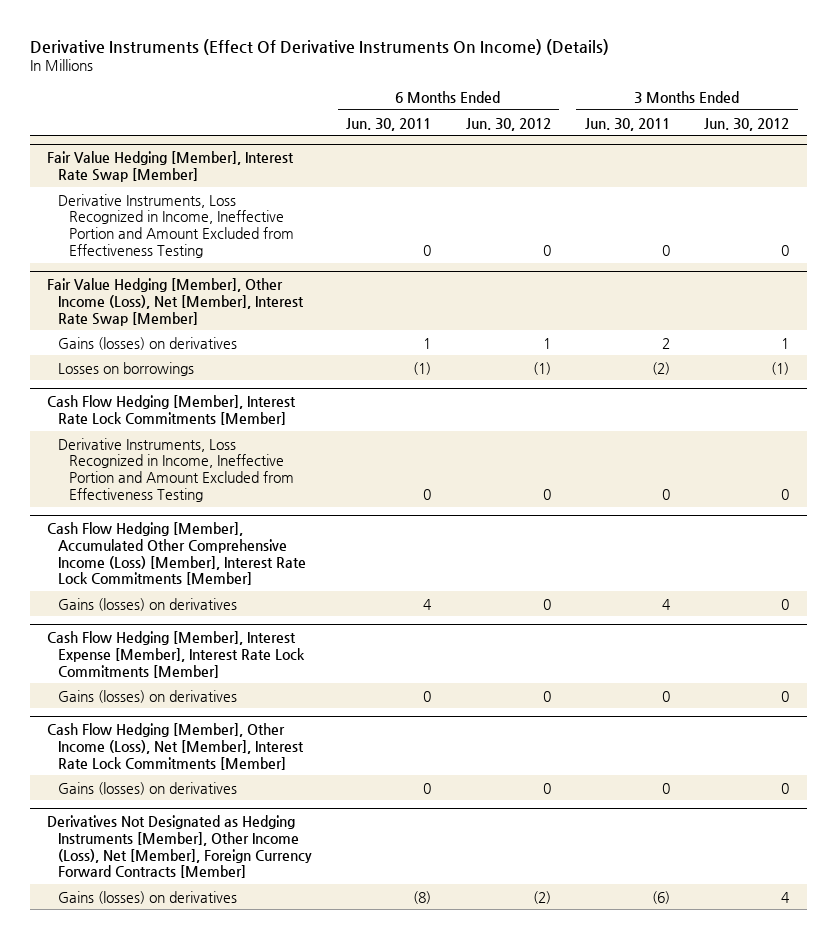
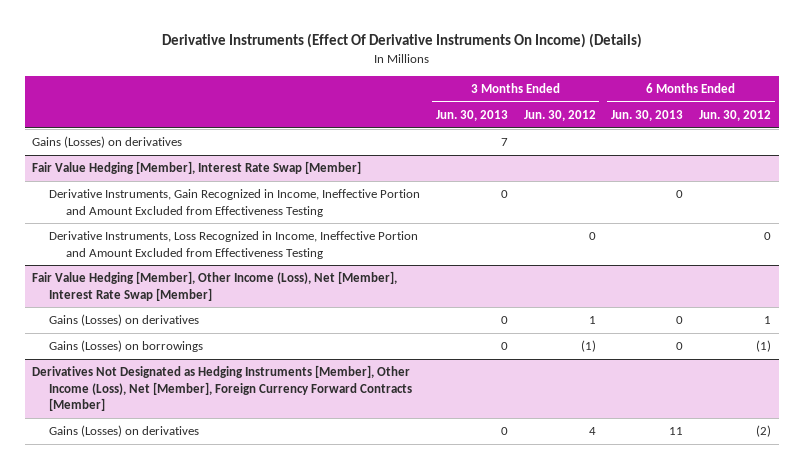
- | 6 Months Ended Jun. 30, 2011 | 6 Months Ended Jun. 30, 2012 | 3 Months Ended Jun. 30, 2011 | 3 Months Ended Jun. 30, 2012
+ | 3 Months Ended Jun. 30, 2013 | 3 Months Ended Jun. 30, 2012 | 6 Months Ended Jun. 30, 2013 | 6 Months Ended Jun. 30, 2012
+ Gains (Losses) on derivatives | 7 | | |
@ Fair Value Hedging [Member], Interest Rate Swap [Member]
+ Derivative Instruments, Gain Recognized in Income, Ineffective Portion and Amount Excluded from Effectiveness Testing | 0 | | 0 |
@ Fair Value Hedging [Member], Other Income (Loss), Net [Member], Interest Rate Swap [Member]
- Gains (losses) on derivatives | 1 | 1 | 2 | 1
- Losses on borrowings | (1) | (1) | (2) | (1)
- Cash Flow Hedging [Member], Interest Rate Lock Commitments [Member]
- Derivative Instruments, Loss Recognized in Income, Ineffective Portion and Amount Excluded from Effectiveness Testing | 0 | 0 | 0 | 0
- Cash Flow Hedging [Member], Accumulated Other Comprehensive Income (Loss) [Member], Interest Rate Lock Commitments [Member]
- Gains (losses) on derivatives | 4 | 0 | 4 | 0
- Cash Flow Hedging [Member], Interest Expense [Member], Interest Rate Lock Commitments [Member]
- Gains (losses) on derivatives | 0 | 0 | 0 | 0
- Cash Flow Hedging [Member], Other Income (Loss), Net [Member], Interest Rate Lock Commitments [Member]
- Gains (losses) on derivatives | 0 | 0 | 0 | 0
@ Fair Value Hedging [Member], Other Income (Loss), Net [Member], Interest Rate Swap [Member]
+ Gains (Losses) on derivatives | 0 | 1 | 0 | 1
+ Gains (Losses) on borrowings | 0 | (1) | 0 | (1)
@ Derivatives Not Designated as Hedging Instruments [Member], Other Income (Loss), Net [Member], Foreign Currency Forward Contracts [Member]
- Gains (losses) on derivatives | (8) | (2) | (6) | 4
+ Gains (Losses) on derivatives | 0 | 4 | 11 | (2)

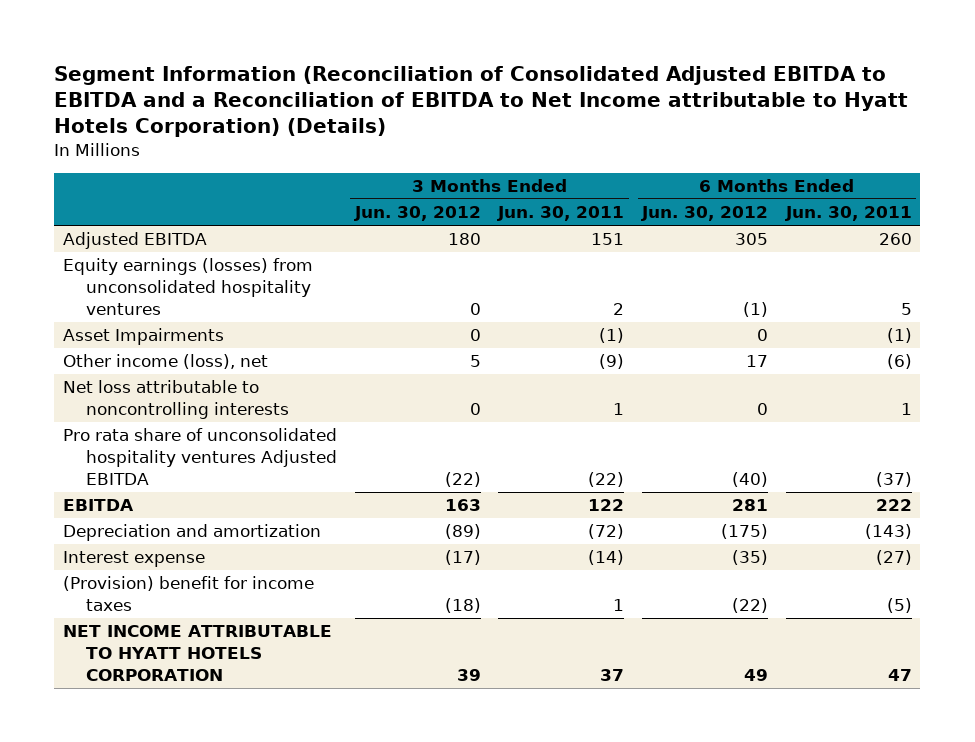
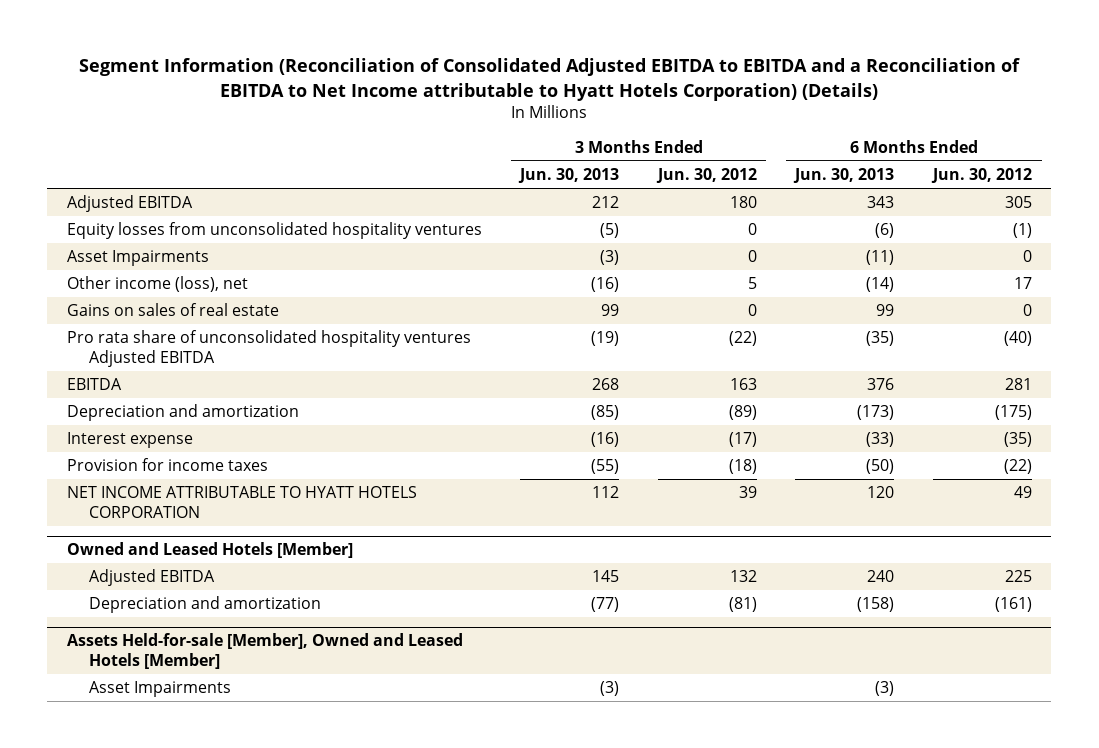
- | 3 Months Ended Jun. 30, 2012 | 3 Months Ended Jun. 30, 2011 | 6 Months Ended Jun. 30, 2012 | 6 Months Ended Jun. 30, 2011
+ | 3 Months Ended Jun. 30, 2013 | 3 Months Ended Jun. 30, 2012 | 6 Months Ended Jun. 30, 2013 | 6 Months Ended Jun. 30, 2012
- Equity earnings (losses) from unconsolidated hospitality ventures | 0 | 2 | (1) | 5
+ Equity losses from unconsolidated hospitality ventures | (5) | 0 | (6) | (1)
- Net loss attributable to noncontrolling interests | 0 | 1 | 0 | 1
+ Gains on sales of real estate | 99 | 0 | 99 | 0
- (Provision) benefit for income taxes | (18) | 1 | (22) | (5)
+ Provision for income taxes | (55) | (18) | (50) | (22)
+ Owned and Leased Hotels [Member]
+ Adjusted EBITDA | 145 | 132 | 240 | 225
+ Depreciation and amortization | (77) | (81) | (158) | (161)
+ Assets Held-for-sale [Member], Owned and Leased Hotels [Member]
+ Asset Impairments | (3) | | (3) |

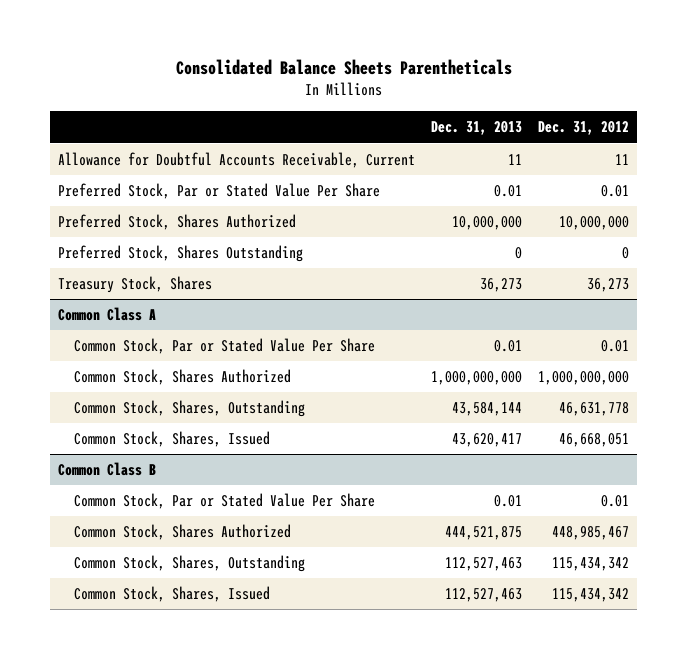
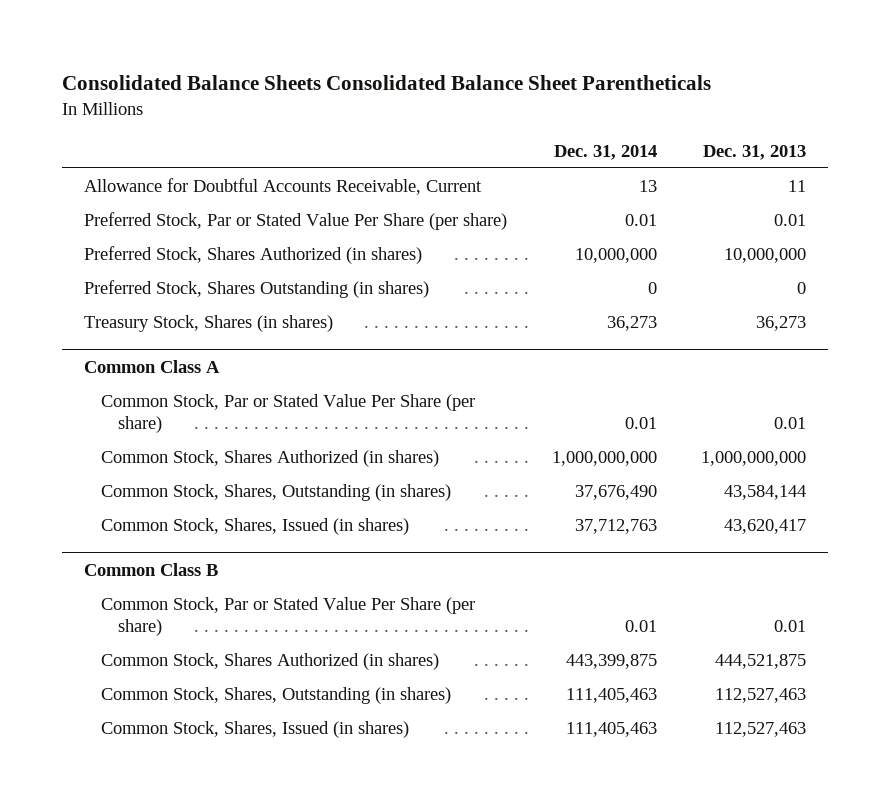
- Consolidated Balance Sheets Parentheticals
+ Consolidated Balance Sheets Consolidated Balance Sheet Parentheticals
- | Dec. 31, 2013 | Dec. 31, 2012
+ | Dec. 31, 2014 | Dec. 31, 2013
- Preferred Stock, Par or Stated Value Per Share | 0.01 | 0.01
- Preferred Stock, Shares Authorized | 10,000,000 | 10,000,000
- Preferred Stock, Shares Outstanding | 0 | 0
- Treasury Stock, Shares | 36,273 | 36,273
+ Preferred Stock, Par or Stated Value Per Share (per share) | 0.01 | 0.01
+ Preferred Stock, Shares Authorized (in shares) | 10,000,000 | 10,000,000
+ Preferred Stock, Shares Outstanding (in shares) | 0 | 0
+ Treasury Stock, Shares (in shares) | 36,273 | 36,273
@ Common Class A
- Common Stock, Par or Stated Value Per Share | 0.01 | 0.01
- Common Stock, Shares Authorized | 1,000,000,000 | 1,000,000,000
- Common Stock, Shares, Outstanding | 43,584,144 | 46,631,778
- Common Stock, Shares, Issued | 43,620,417 | 46,668,051
+ Common Stock, Par or Stated Value Per Share (per share) | 0.01 | 0.01
+ Common Stock, Shares Authorized (in shares) | 1,000,000,000 | 1,000,000,000
+ Common Stock, Shares, Outstanding (in shares) | 37,676,490 | 43,584,144
+ Common Stock, Shares, Issued (in shares) | 37,712,763 | 43,620,417
@ Common Class B
- Common Stock, Par or Stated Value Per Share | 0.01 | 0.01
- Common Stock, Shares Authorized | 444,521,875 | 448,985,467
- Common Stock, Shares, Outstanding | 112,527,463 | 115,434,342
- Common Stock, Shares, Issued | 112,527,463 | 115,434,342
+ Common Stock, Par or Stated Value Per Share (per share) | 0.01 | 0.01
+ Common Stock, Shares Authorized (in shares) | 443,399,875 | 444,521,875
+ Common Stock, Shares, Outstanding (in shares) | 111,405,463 | 112,527,463
+ Common Stock, Shares, Issued (in shares) | 111,405,463 | 112,527,463

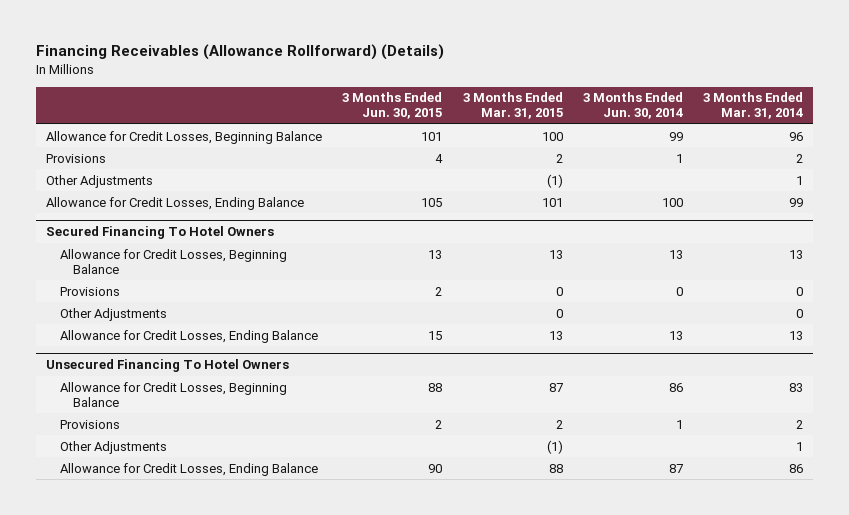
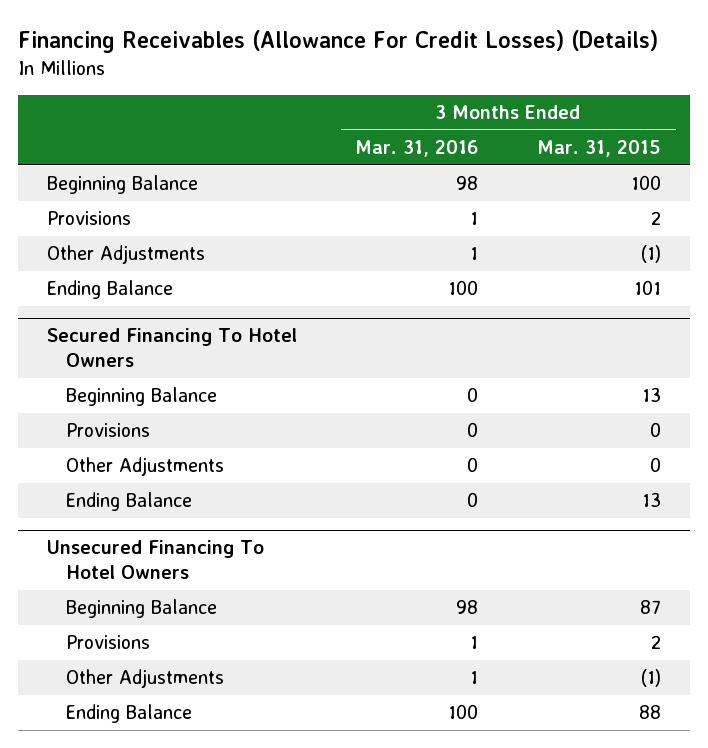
- Financing Receivables (Allowance Rollforward) (Details)
+ Financing Receivables (Allowance For Credit Losses) (Details)
- | 3 Months Ended Jun. 30, 2015 | 3 Months Ended Mar. 31, 2015 | 3 Months Ended Jun. 30, 2014 | 3 Months Ended Mar. 31, 2014
+ | 3 Months Ended Mar. 31, 2016 | 3 Months Ended Mar. 31, 2015
- Allowance for Credit Losses, Beginning Balance | 101 | 100 | 99 | 96
+ Beginning Balance | 98 | 100
- Allowance for Credit Losses, Ending Balance | 105 | 101 | 100 | 99
+ Ending Balance | 100 | 101
@ Secured Financing To Hotel Owners
- Allowance for Credit Losses, Beginning Balance | 13 | 13 | 13 | 13
+ Beginning Balance | 0 | 13
- Allowance for Credit Losses, Ending Balance | 15 | 13 | 13 | 13
+ Ending Balance | 0 | 13
@ Unsecured Financing To Hotel Owners
- Allowance for Credit Losses, Beginning Balance | 88 | 87 | 86 | 83
+ Beginning Balance | 98 | 87
- Allowance for Credit Losses, Ending Balance | 90 | 88 | 87 | 86
+ Ending Balance | 100 | 88

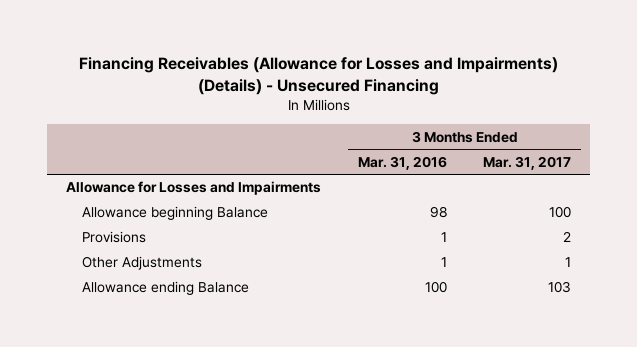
- Financing Receivables (Allowance For Credit Losses) (Details)
+ Financing Receivables (Allowance for Losses and Impairments) (Details) - Unsecured Financing
- | 3 Months Ended Mar. 31, 2016 | 3 Months Ended Mar. 31, 2015
+ | 3 Months Ended Mar. 31, 2016 | 3 Months Ended Mar. 31, 2017
- Beginning Balance | 98 | 100
- Provisions | 1 | 2
- Other Adjustments | 1 | (1)
- Ending Balance | 100 | 101
- Secured Financing To Hotel Owners
- Beginning Balance | 0 | 13
- Provisions | 0 | 0
- Other Adjustments | 0 | 0
- Ending Balance | 0 | 13
- Unsecured Financing To Hotel Owners
- Beginning Balance | 98 | 87
+ Allowance for Losses and Impairments
+ Allowance beginning Balance | 98 | 100
- Ending Balance | 100 | 88
+ Allowance ending Balance | 100 | 103

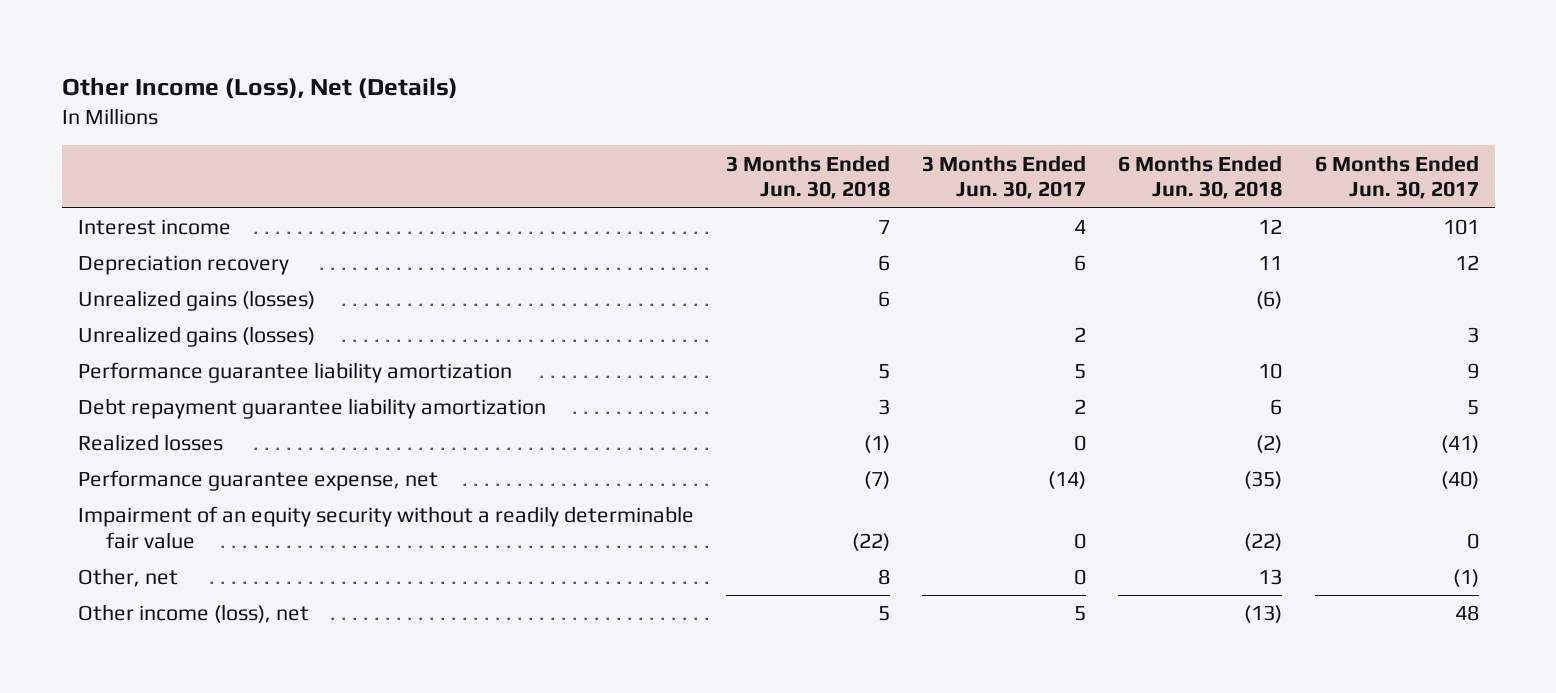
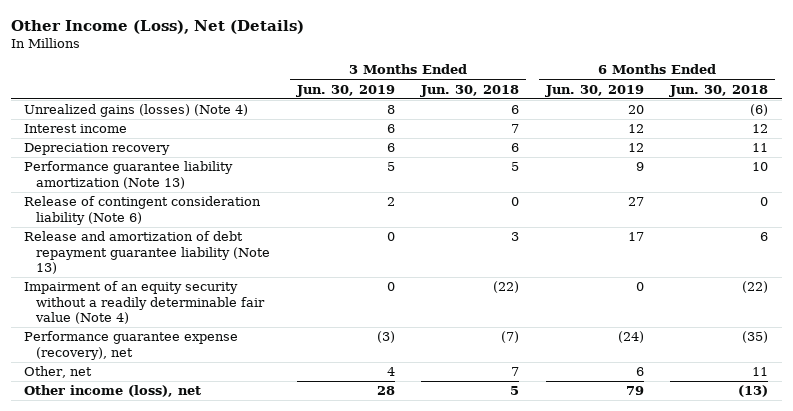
- | 3 Months Ended Jun. 30, 2018 | 3 Months Ended Jun. 30, 2017 | 6 Months Ended Jun. 30, 2018 | 6 Months Ended Jun. 30, 2017
+ | 3 Months Ended Jun. 30, 2019 | 3 Months Ended Jun. 30, 2018 | 6 Months Ended Jun. 30, 2019 | 6 Months Ended Jun. 30, 2018
+ Unrealized gains (losses) (Note 4) | 8 | 6 | 20 | (6)
- Unrealized gains (losses) | 6 | | (6) |
- Unrealized gains (losses) | | 2 | | 3
- Performance guarantee liability amortization | 5 | 5 | 10 | 9
- Debt repayment guarantee liability amortization | 3 | 2 | 6 | 5
- Realized losses | (1) | 0 | (2) | (41)
- Performance guarantee expense, net | (7) | (14) | (35) | (40)
- Impairment of an equity security without a readily determinable fair value | (22) | 0 | (22) | 0
- Other, net | 8 | 0 | 13 | (1)
+ Performance guarantee liability amortization (Note 13) | 5 | 5 | 9 | 10
+ Release of contingent consideration liability (Note 6) | 2 | 0 | 27 | 0
+ Release and amortization of debt repayment guarantee liability (Note 13) | 0 | 3 | 17 | 6
+ Impairment of an equity security without a readily determinable fair value (Note 4) | 0 | (22) | 0 | (22)
+ Performance guarantee expense (recovery), net | (3) | (7) | (24) | (35)
+ Other, net | 4 | 7 | 6 | 11

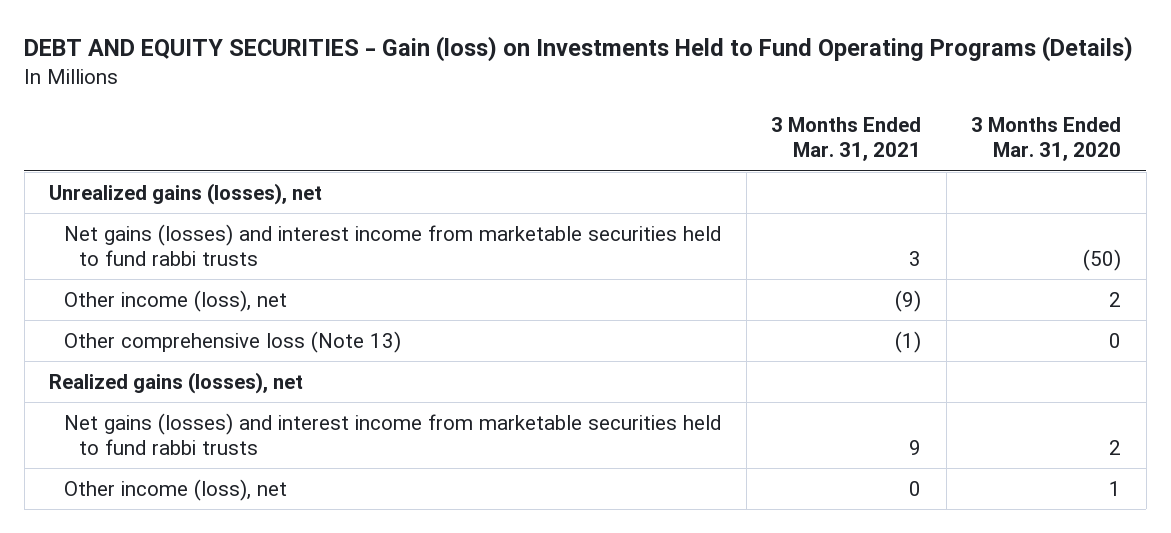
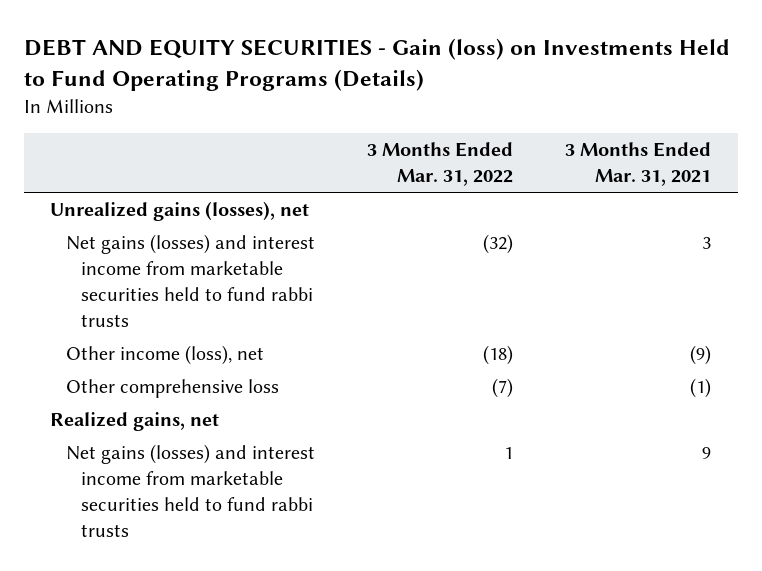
- | 3 Months Ended Mar. 31, 2021 | 3 Months Ended Mar. 31, 2020
+ | 3 Months Ended Mar. 31, 2022 | 3 Months Ended Mar. 31, 2021
- Other comprehensive loss (Note 13) | (1) | 0
- Realized gains (losses), net
+ Other comprehensive loss | (7) | (1)
+ Realized gains, net
- Other income (loss), net | 0 | 1

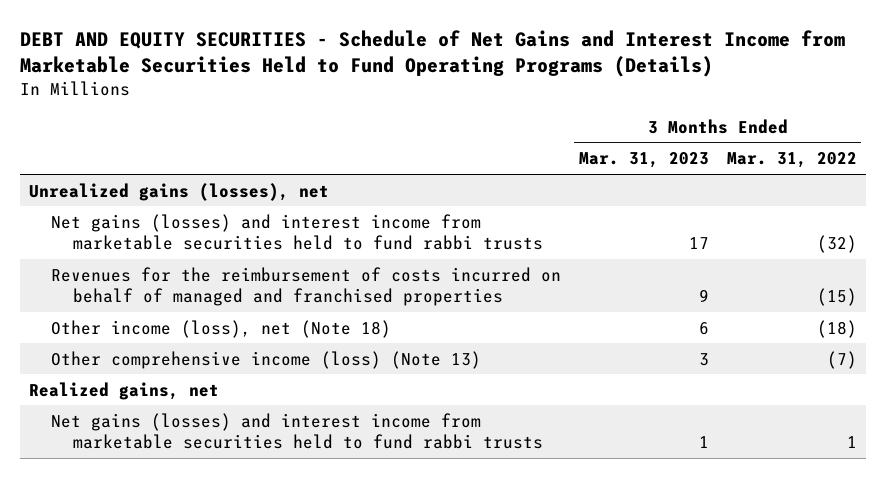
- DEBT AND EQUITY SECURITIES - Gain (loss) on Investments Held to Fund Operating Programs (Details)
+ DEBT AND EQUITY SECURITIES - Schedule of Net Gains and Interest Income from Marketable Securities Held to Fund Operating Programs (Details)
- | 3 Months Ended Mar. 31, 2022 | 3 Months Ended Mar. 31, 2021
+ | 3 Months Ended Mar. 31, 2023 | 3 Months Ended Mar. 31, 2022
- Other income (loss), net | (18) | (9)
- Other comprehensive loss | (7) | (1)
+ Revenues for the reimbursement of costs incurred on behalf of managed and franchised properties | 9 | (15)
+ Other income (loss), net (Note 18) | 6 | (18)
+ Other comprehensive income (loss) (Note 13) | 3 | (7)

